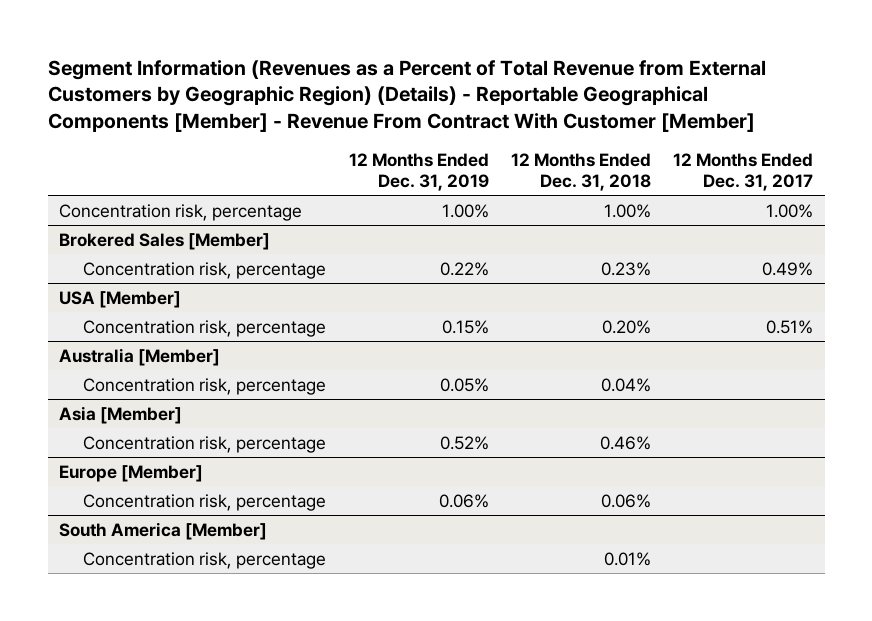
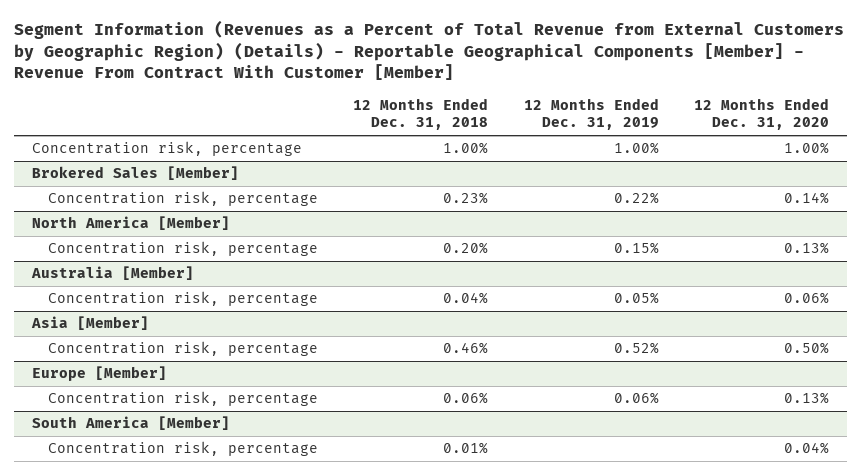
- | 12 Months Ended Dec. 31, 2019 | 12 Months Ended Dec. 31, 2018 | 12 Months Ended Dec. 31, 2017
+ | 12 Months Ended Dec. 31, 2018 | 12 Months Ended Dec. 31, 2019 | 12 Months Ended Dec. 31, 2020
- USA [Member]
+ North America [Member]

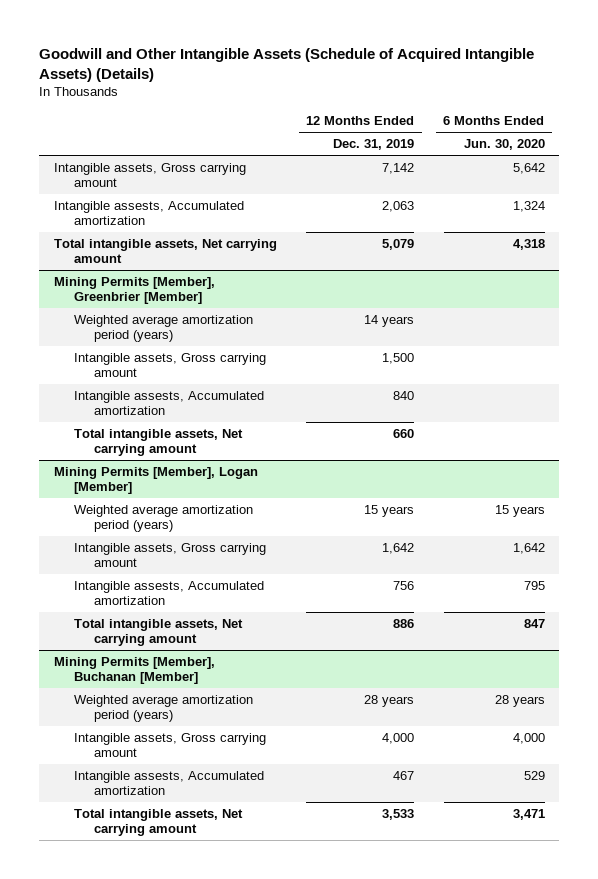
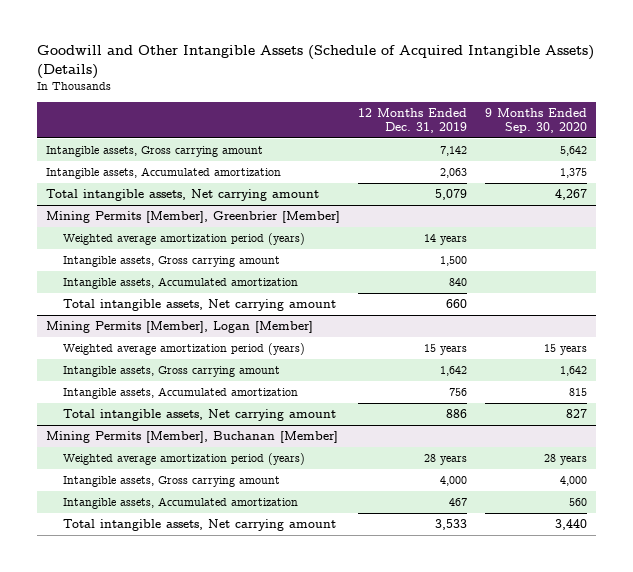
- | 12 Months Ended Dec. 31, 2019 | 6 Months Ended Jun. 30, 2020
+ | 12 Months Ended Dec. 31, 2019 | 9 Months Ended Sep. 30, 2020
- Intangible assests, Accumulated amortization | 2,063 | 1,324
+ Intangible assets, Accumulated amortization | 2,063 | 1,375
@ Mining Permits [Member], Greenbrier [Member]
- Intangible assests, Accumulated amortization | 840 |
+ Intangible assets, Accumulated amortization | 840 |
@ Mining Permits [Member], Logan [Member]
- Intangible assests, Accumulated amortization | 756 | 795
+ Intangible assets, Accumulated amortization | 756 | 815
@ Mining Permits [Member], Buchanan [Member]
- Intangible assests, Accumulated amortization | 467 | 529
+ Intangible assets, Accumulated amortization | 467 | 560

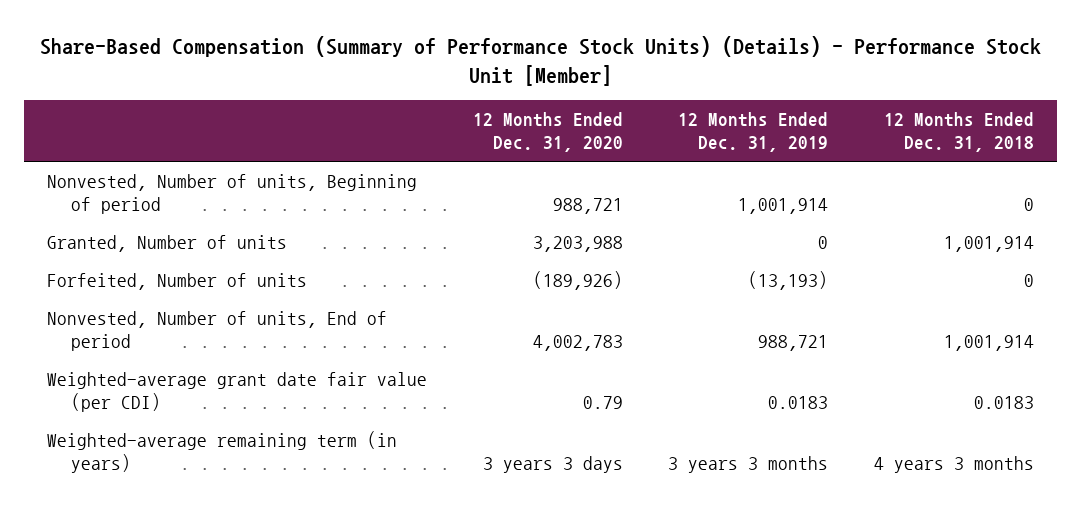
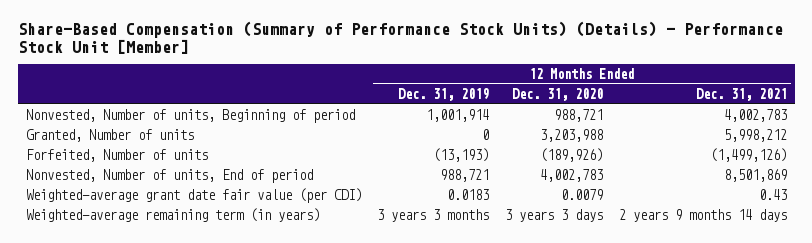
- | 12 Months Ended Dec. 31, 2020 | 12 Months Ended Dec. 31, 2019 | 12 Months Ended Dec. 31, 2018
+ | 12 Months Ended Dec. 31, 2019 | 12 Months Ended Dec. 31, 2020 | 12 Months Ended Dec. 31, 2021
- Weighted-average grant date fair value (per CDI) | 0.79 | 0.0183 | 0.0183
+ Weighted-average grant date fair value (per CDI) | 0.0183 | 0.0079 | 0.43

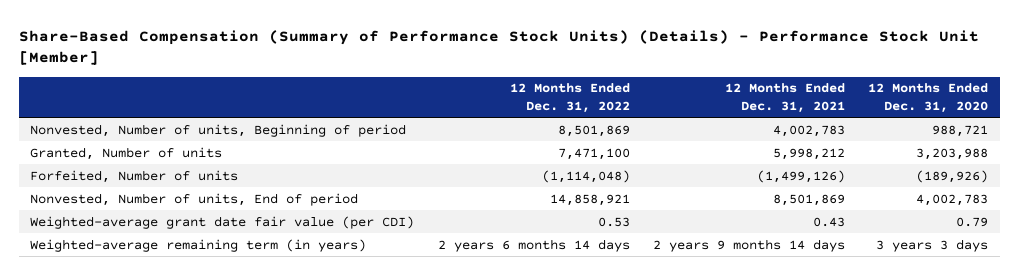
- | 12 Months Ended Dec. 31, 2019 | 12 Months Ended Dec. 31, 2020 | 12 Months Ended Dec. 31, 2021
+ | 12 Months Ended Dec. 31, 2022 | 12 Months Ended Dec. 31, 2021 | 12 Months Ended Dec. 31, 2020
- Weighted-average grant date fair value (per CDI) | 0.0183 | 0.0079 | 0.43
+ Weighted-average grant date fair value (per CDI) | 0.53 | 0.43 | 0.79

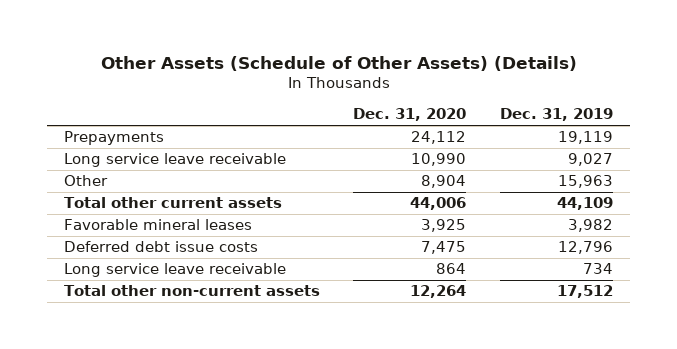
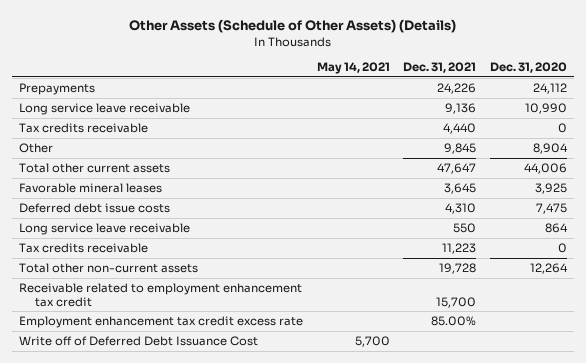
- | Dec. 31, 2020 | Dec. 31, 2019
+ | May 14, 2021 | Dec. 31, 2021 | Dec. 31, 2020
+ Tax credits receivable | | 4,440 | 0
+ Tax credits receivable | | 11,223 | 0
+ Receivable related to employment enhancement tax credit | | 15,700 |
+ Employment enhancement tax credit excess rate | | 85.00% |
+ Write off of Deferred Debt Issuance Cost | 5,700 | |

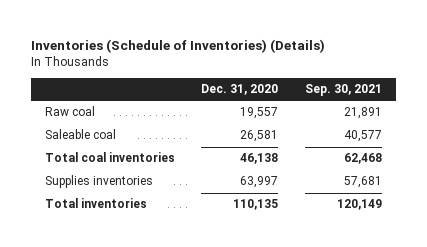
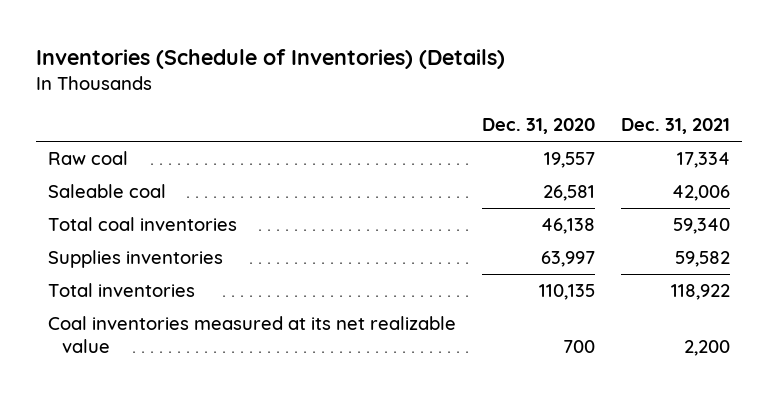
- | Dec. 31, 2020 | Sep. 30, 2021
+ | Dec. 31, 2020 | Dec. 31, 2021
+ Coal inventories measured at its net realizable value | 700 | 2,200

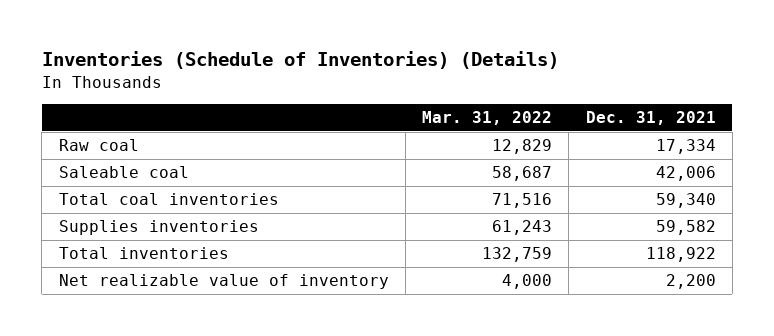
- | Dec. 31, 2020 | Dec. 31, 2021
+ | Mar. 31, 2022 | Dec. 31, 2021
- Coal inventories measured at its net realizable value | 700 | 2,200
+ Net realizable value of inventory | 4,000 | 2,200

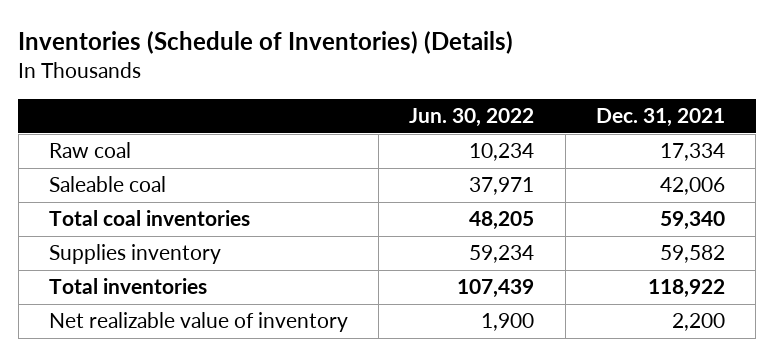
- | Mar. 31, 2022 | Dec. 31, 2021
+ | Jun. 30, 2022 | Dec. 31, 2021
- Supplies inventories | 61,243 | 59,582
+ Supplies inventory | 59,234 | 59,582

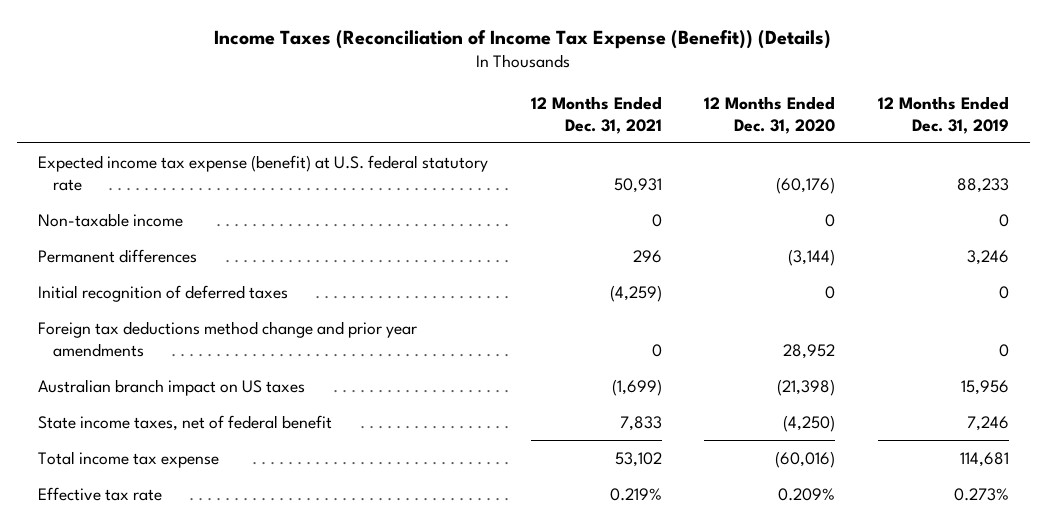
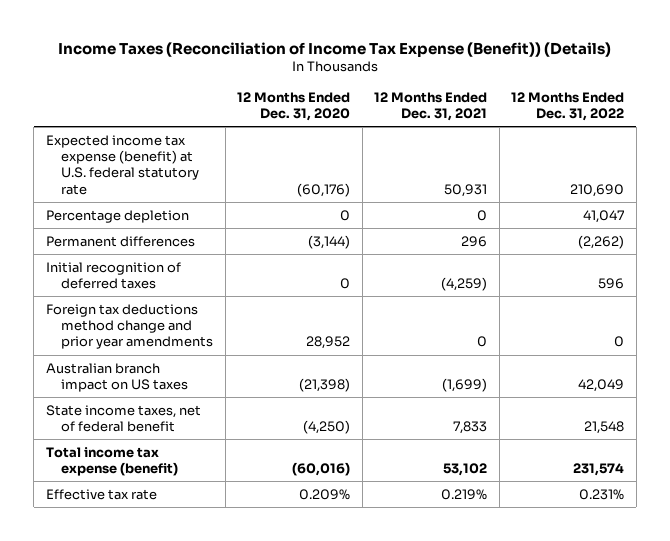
- | 12 Months Ended Dec. 31, 2021 | 12 Months Ended Dec. 31, 2020 | 12 Months Ended Dec. 31, 2019
+ | 12 Months Ended Dec. 31, 2020 | 12 Months Ended Dec. 31, 2021 | 12 Months Ended Dec. 31, 2022
- Non-taxable income | 0 | 0 | 0
+ Percentage depletion | 0 | 0 | 41,047
- Total income tax expense | 53,102 | (60,016) | 114,681
+ Total income tax expense (benefit) | (60,016) | 53,102 | 231,574

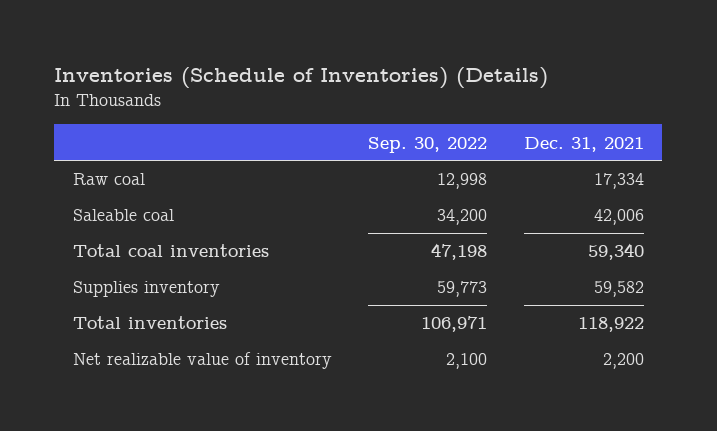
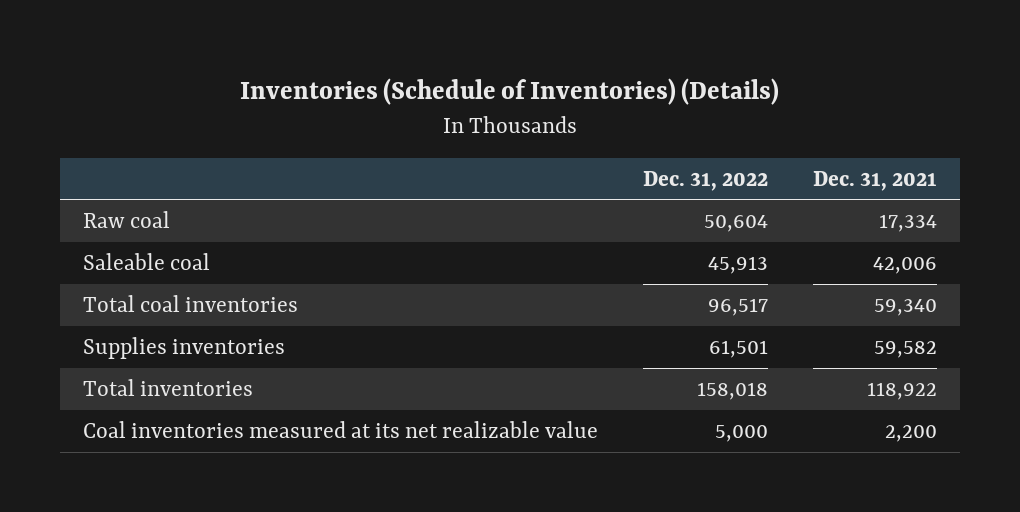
- | Sep. 30, 2022 | Dec. 31, 2021
+ | Dec. 31, 2022 | Dec. 31, 2021
- Supplies inventory | 59,773 | 59,582
+ Supplies inventories | 61,501 | 59,582
- Net realizable value of inventory | 2,100 | 2,200
+ Coal inventories measured at its net realizable value | 5,000 | 2,200

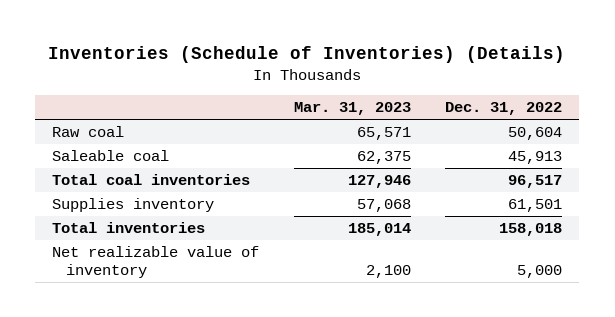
- | Dec. 31, 2022 | Dec. 31, 2021
+ | Mar. 31, 2023 | Dec. 31, 2022
- Supplies inventories | 61,501 | 59,582
+ Supplies inventory | 57,068 | 61,501
- Coal inventories measured at its net realizable value | 5,000 | 2,200
+ Net realizable value of inventory | 2,100 | 5,000

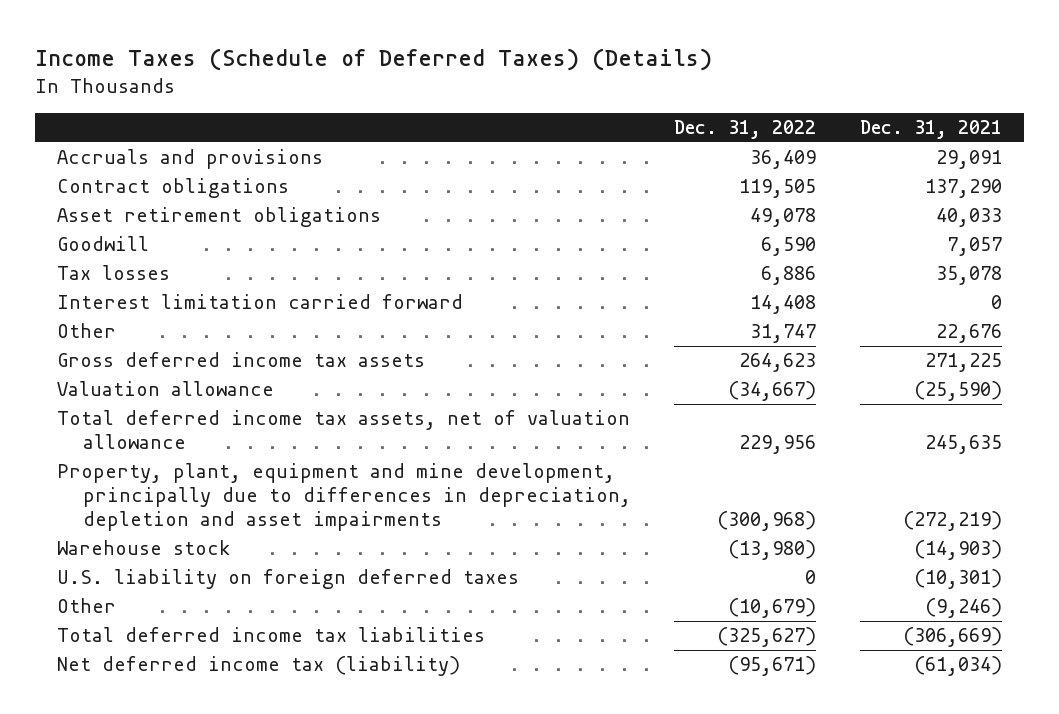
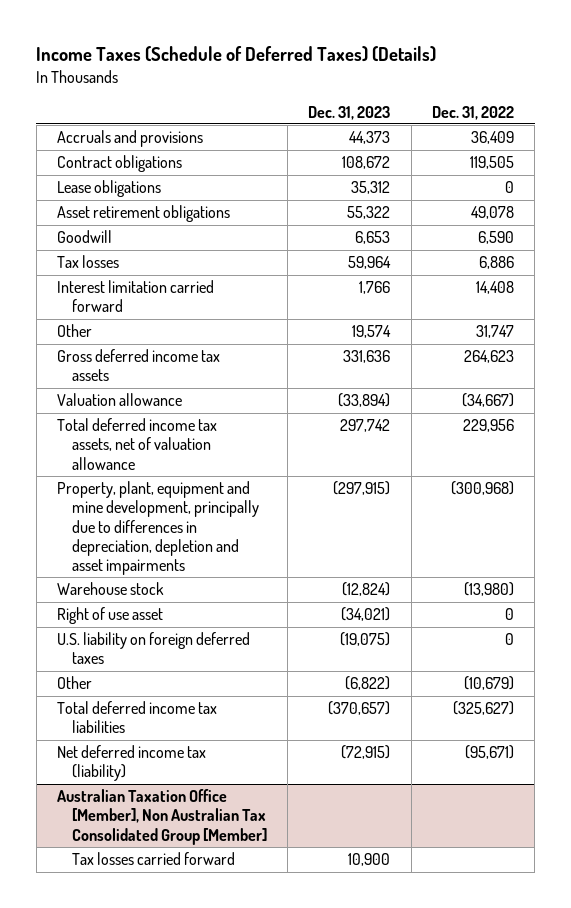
- | Dec. 31, 2022 | Dec. 31, 2021
+ | Dec. 31, 2023 | Dec. 31, 2022
+ Lease obligations | 35,312 | 0
+ Right of use asset | (34,021) | 0
+ Australian Taxation Office [Member], Non Australian Tax Consolidated Group [Member]
+ Tax losses carried forward | 10,900 |

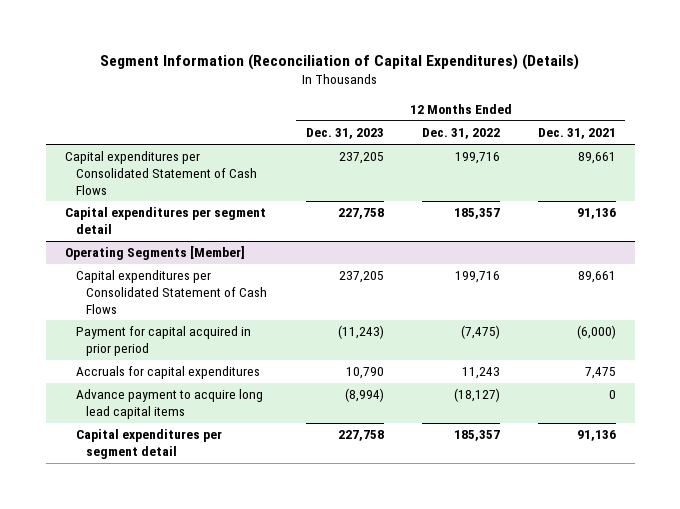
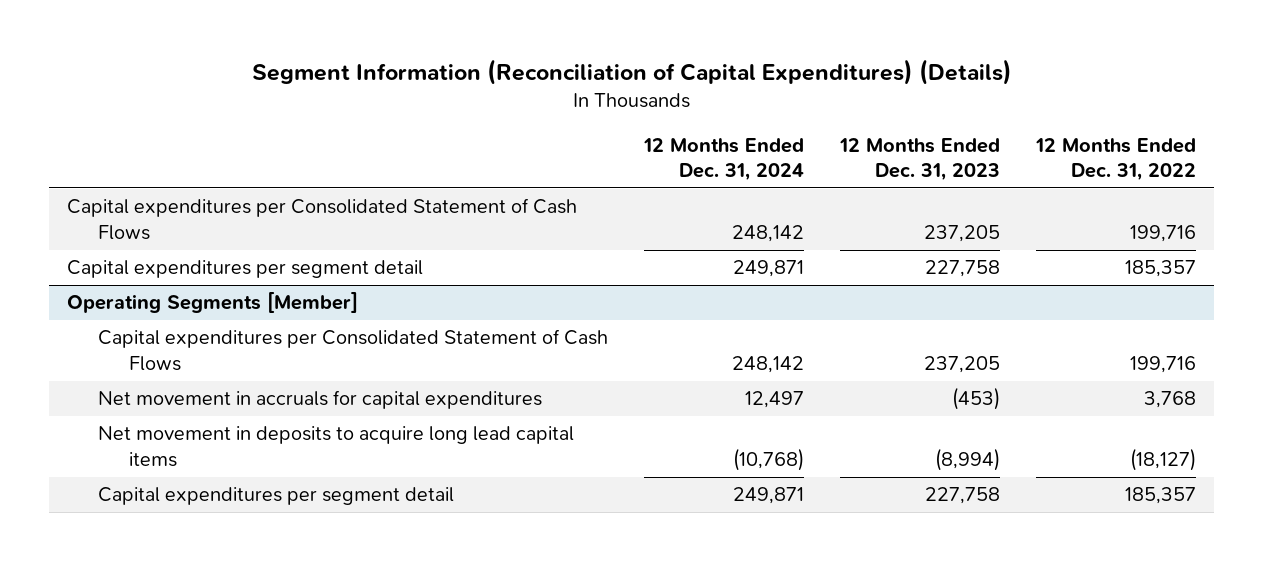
- | 12 Months Ended Dec. 31, 2023 | 12 Months Ended Dec. 31, 2022 | 12 Months Ended Dec. 31, 2021
+ | 12 Months Ended Dec. 31, 2024 | 12 Months Ended Dec. 31, 2023 | 12 Months Ended Dec. 31, 2022
@ Operating Segments [Member]
- Payment for capital acquired in prior period | (11,243) | (7,475) | (6,000)
- Accruals for capital expenditures | 10,790 | 11,243 | 7,475
- Advance payment to acquire long lead capital items | (8,994) | (18,127) | 0
+ Net movement in accruals for capital expenditures | 12,497 | (453) | 3,768
+ Net movement in deposits to acquire long lead capital items | (10,768) | (8,994) | (18,127)

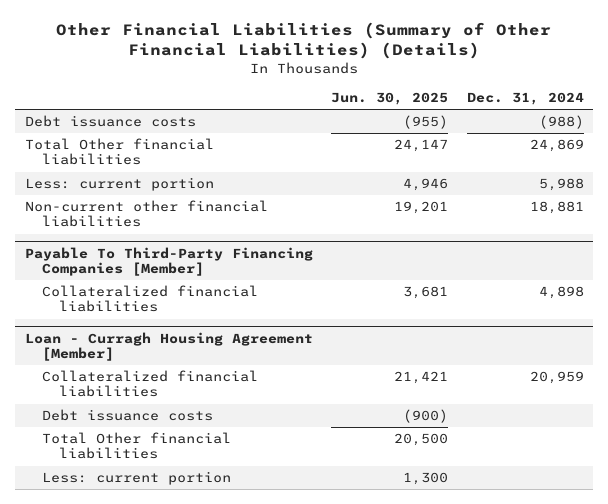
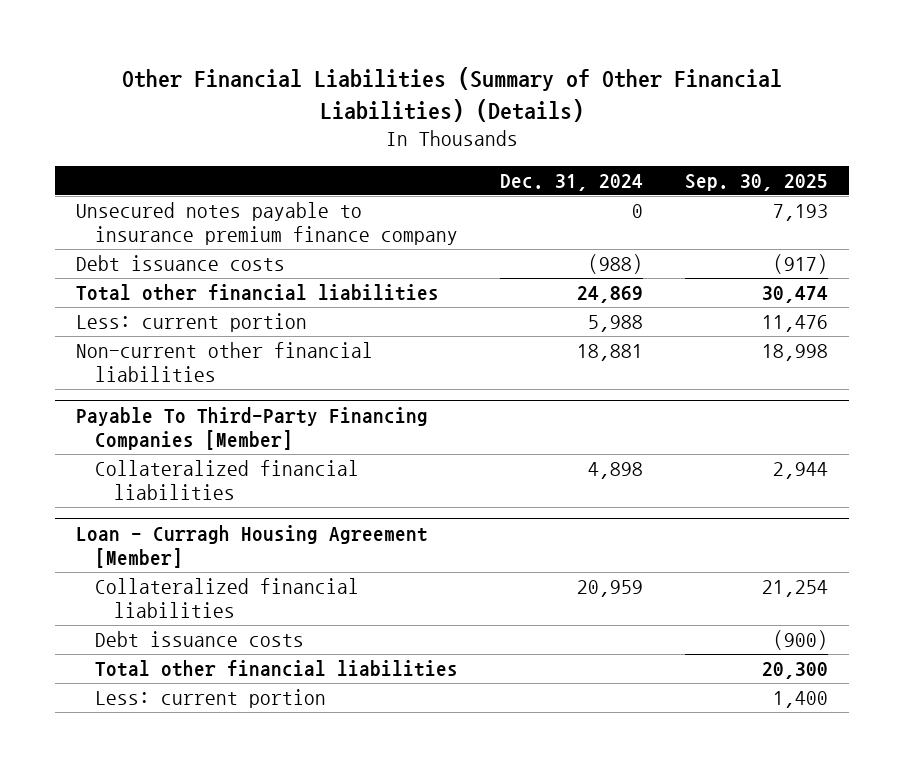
- | Jun. 30, 2025 | Dec. 31, 2024
+ | Dec. 31, 2024 | Sep. 30, 2025
+ Unsecured notes payable to insurance premium finance company | 0 | 7,193
- Total Other financial liabilities | 24,147 | 24,869
+ Total other financial liabilities | 24,869 | 30,474
@ Loan - Curragh Housing Agreement [Member]
- Total Other financial liabilities | 20,500 |
+ Total other financial liabilities | | 20,300

